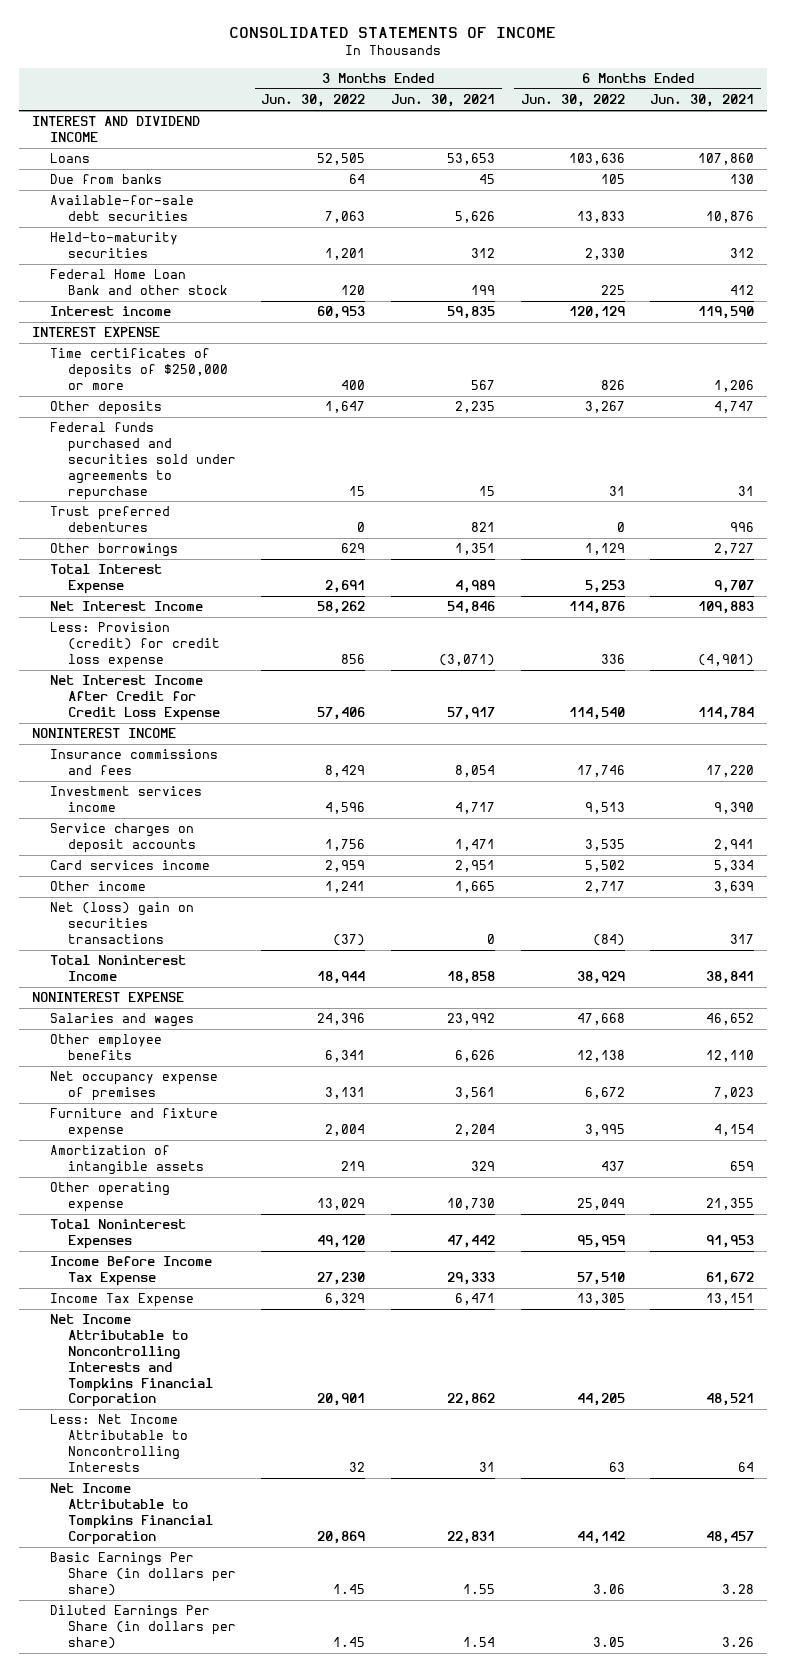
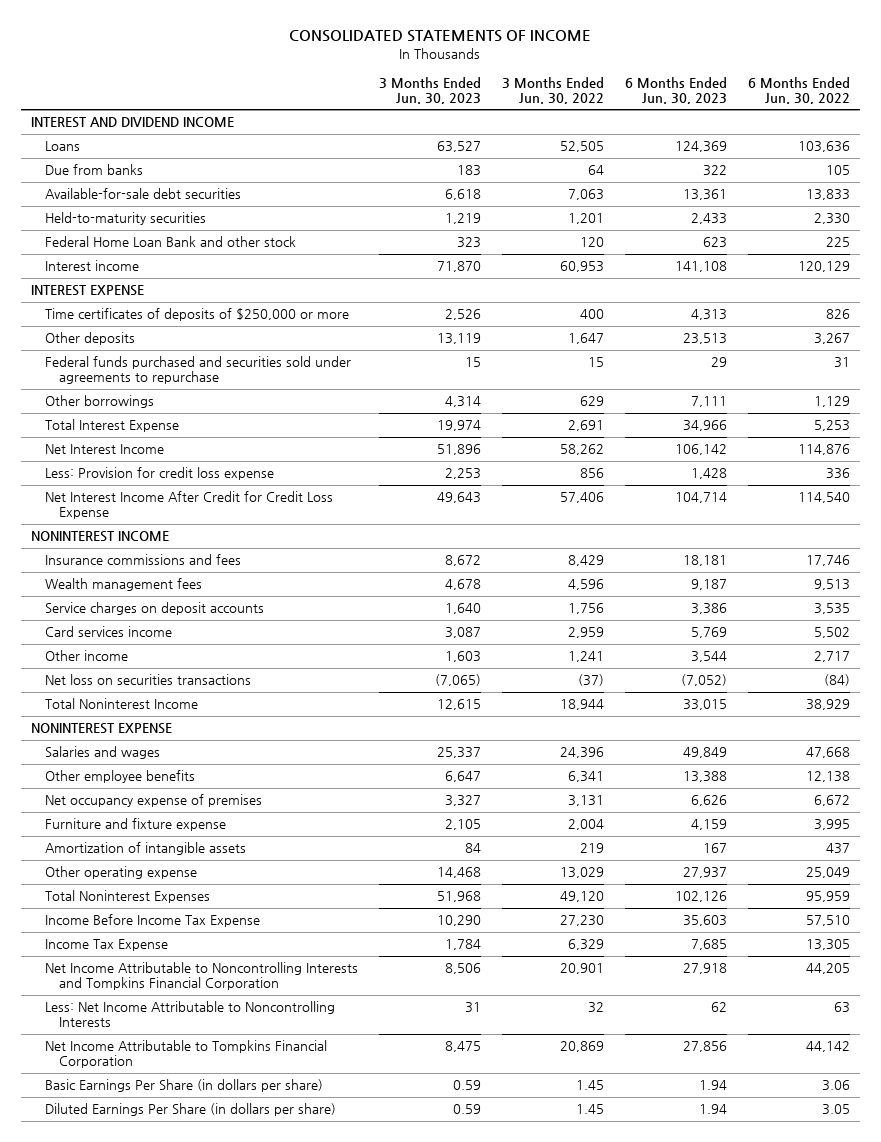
- | 3 Months Ended Jun. 30, 2022 | 3 Months Ended Jun. 30, 2021 | 6 Months Ended Jun. 30, 2022 | 6 Months Ended Jun. 30, 2021
+ | 3 Months Ended Jun. 30, 2023 | 3 Months Ended Jun. 30, 2022 | 6 Months Ended Jun. 30, 2023 | 6 Months Ended Jun. 30, 2022
- Trust preferred debentures | 0 | 821 | 0 | 996
- Less: Provision (credit) for credit loss expense | 856 | (3,071) | 336 | (4,901)
+ Less: Provision for credit loss expense | 2,253 | 856 | 1,428 | 336
- Investment services income | 4,596 | 4,717 | 9,513 | 9,390
+ Wealth management fees | 4,678 | 4,596 | 9,187 | 9,513
- Net (loss) gain on securities transactions | (37) | 0 | (84) | 317
+ Net loss on securities transactions | (7,065) | (37) | (7,052) | (84)

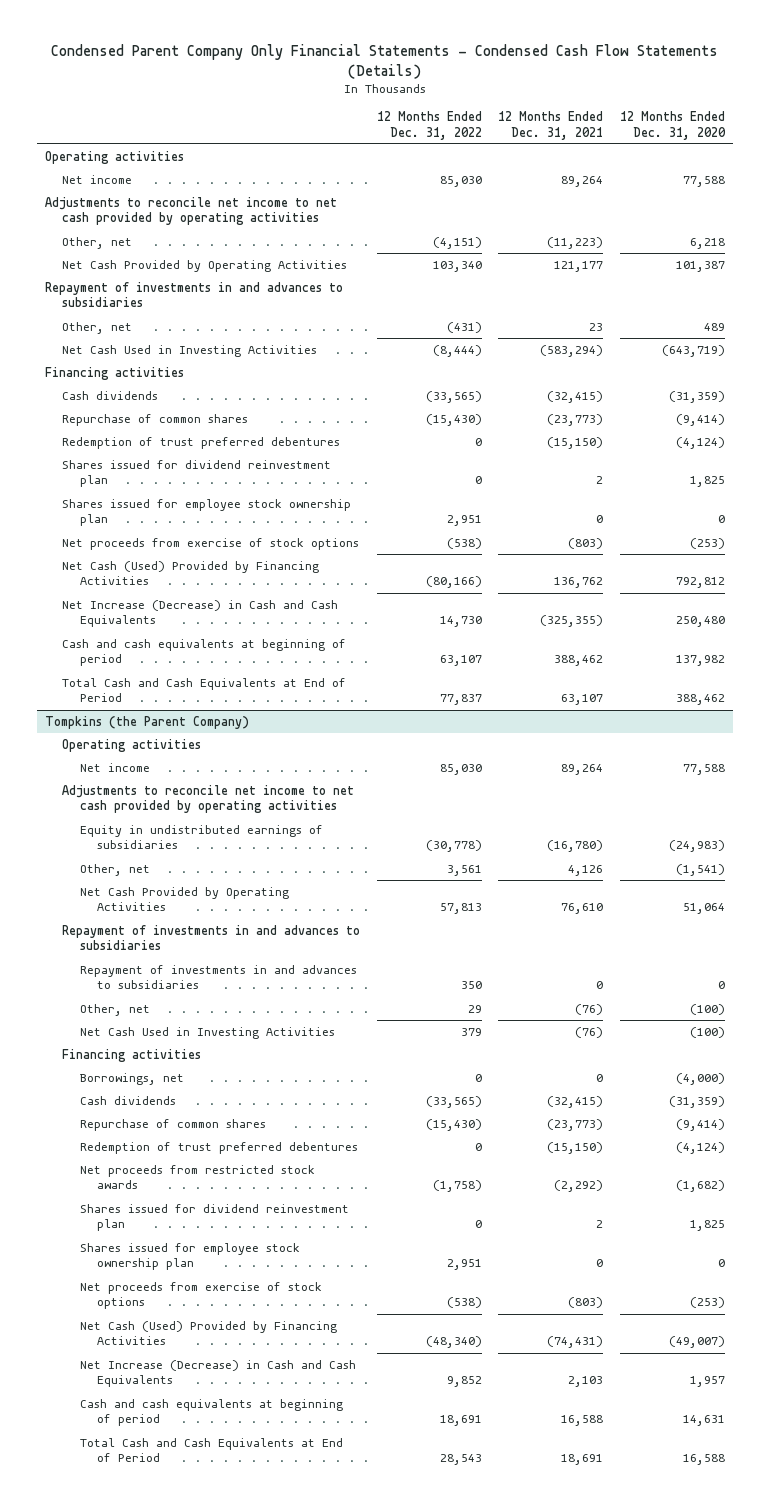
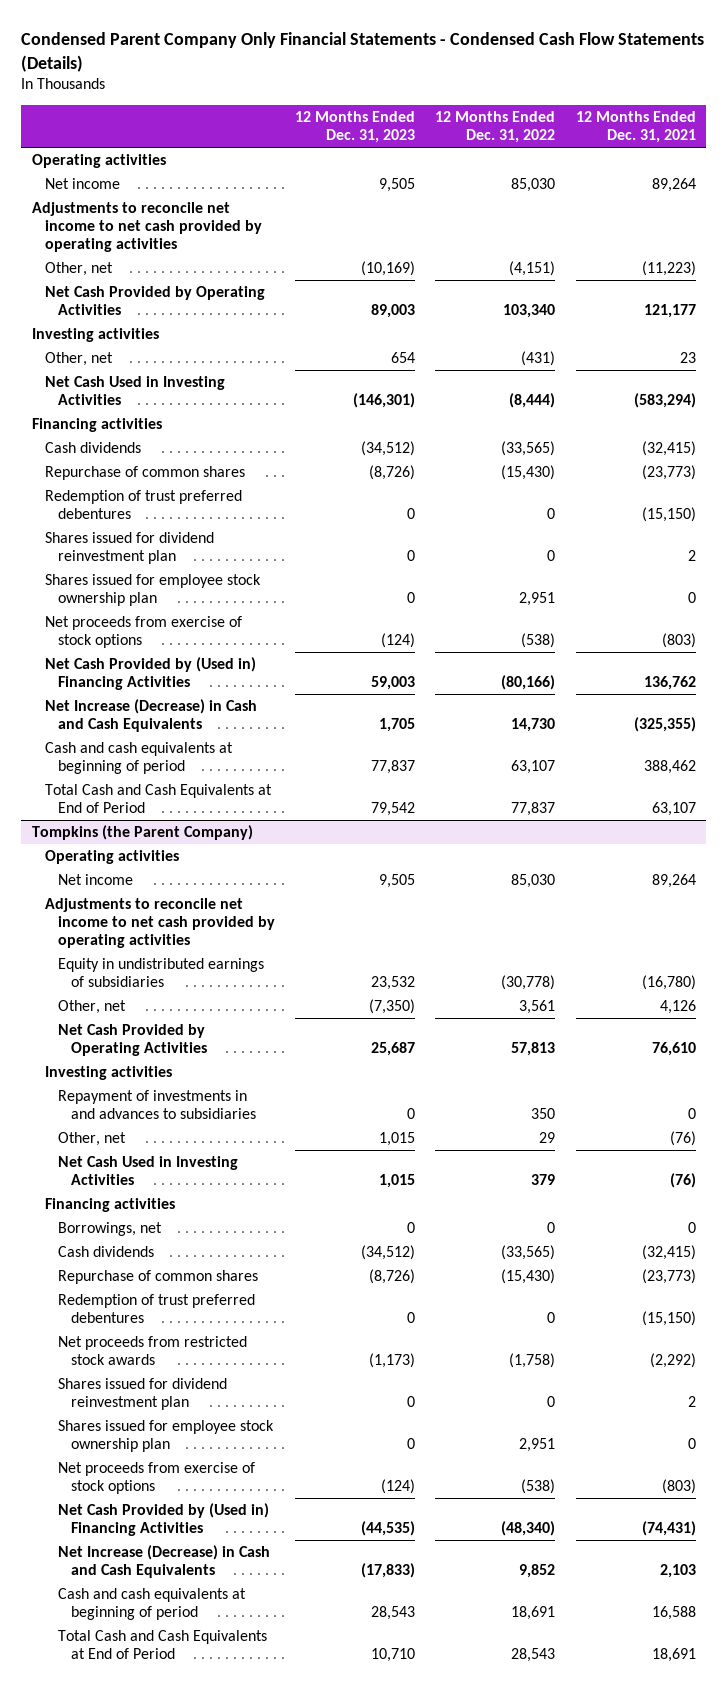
- | 12 Months Ended Dec. 31, 2022 | 12 Months Ended Dec. 31, 2021 | 12 Months Ended Dec. 31, 2020
+ | 12 Months Ended Dec. 31, 2023 | 12 Months Ended Dec. 31, 2022 | 12 Months Ended Dec. 31, 2021
- Repayment of investments in and advances to subsidiaries
+ Investing activities
- Net Cash (Used) Provided by Financing Activities | (80,166) | 136,762 | 792,812
+ Net Cash Provided by (Used in) Financing Activities | 59,003 | (80,166) | 136,762
@ Tompkins (the Parent Company)
- Repayment of investments in and advances to subsidiaries
+ Investing activities
- Net Cash (Used) Provided by Financing Activities | (48,340) | (74,431) | (49,007)
+ Net Cash Provided by (Used in) Financing Activities | (44,535) | (48,340) | (74,431)

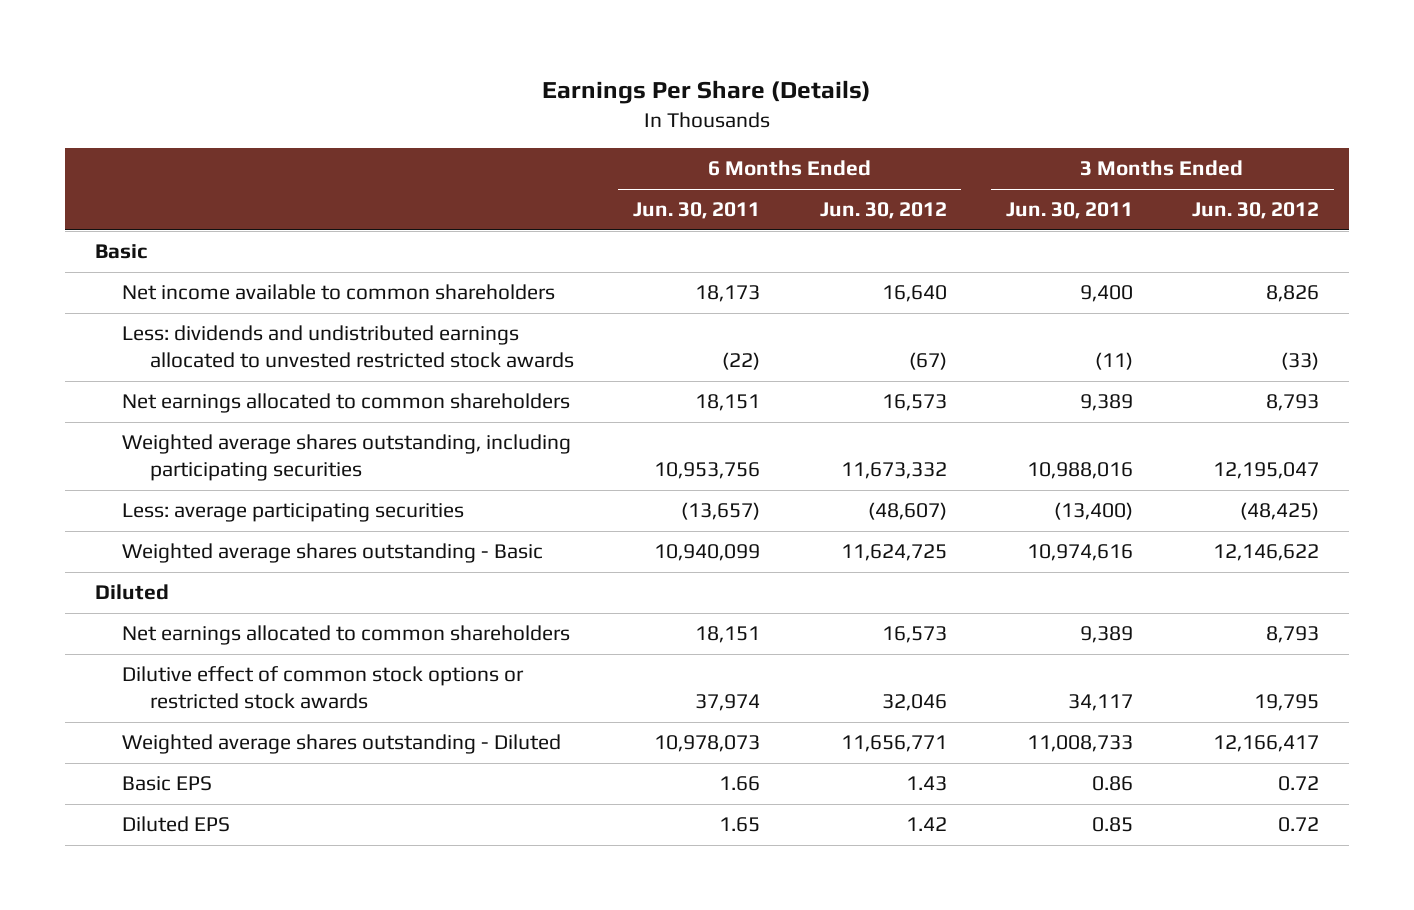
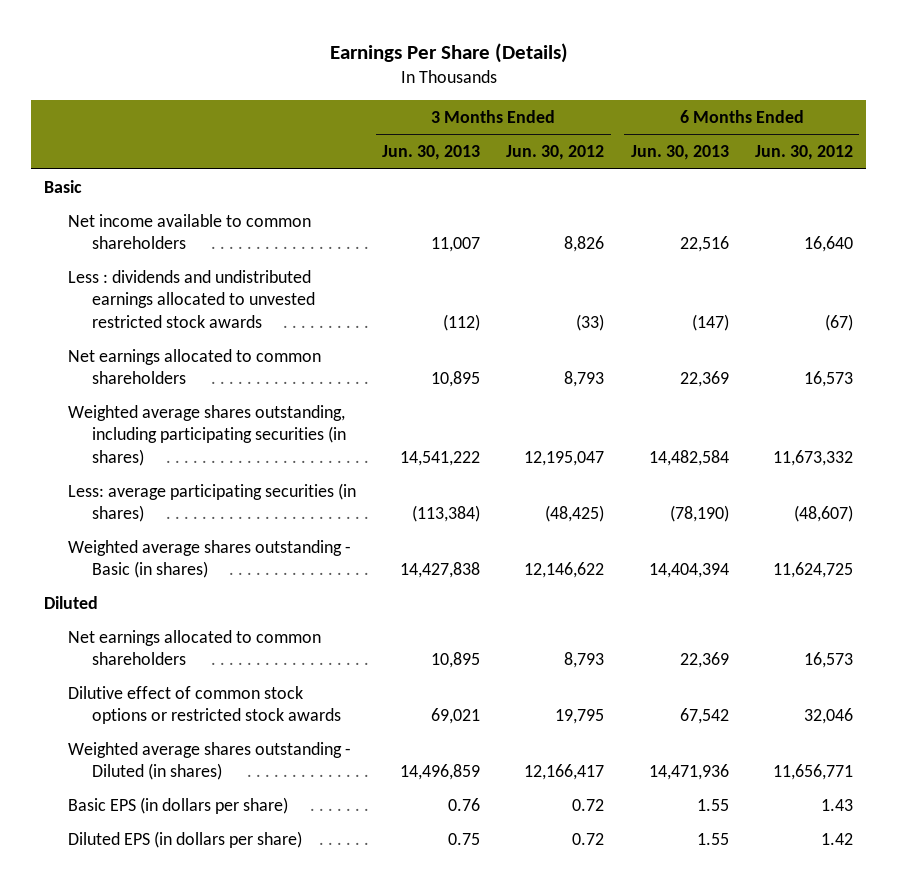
- | 6 Months Ended Jun. 30, 2011 | 6 Months Ended Jun. 30, 2012 | 3 Months Ended Jun. 30, 2011 | 3 Months Ended Jun. 30, 2012
+ | 3 Months Ended Jun. 30, 2013 | 3 Months Ended Jun. 30, 2012 | 6 Months Ended Jun. 30, 2013 | 6 Months Ended Jun. 30, 2012
- Less: dividends and undistributed earnings allocated to unvested restricted stock awards | (22) | (67) | (11) | (33)
+ Less : dividends and undistributed earnings allocated to unvested restricted stock awards | (112) | (33) | (147) | (67)
- Weighted average shares outstanding, including participating securities | 10,953,756 | 11,673,332 | 10,988,016 | 12,195,047
- Less: average participating securities | (13,657) | (48,607) | (13,400) | (48,425)
- Weighted average shares outstanding - Basic | 10,940,099 | 11,624,725 | 10,974,616 | 12,146,622
+ Weighted average shares outstanding, including participating securities (in shares) | 14,541,222 | 12,195,047 | 14,482,584 | 11,673,332
+ Less: average participating securities (in shares) | (113,384) | (48,425) | (78,190) | (48,607)
+ Weighted average shares outstanding - Basic (in shares) | 14,427,838 | 12,146,622 | 14,404,394 | 11,624,725
- Weighted average shares outstanding - Diluted | 10,978,073 | 11,656,771 | 11,008,733 | 12,166,417
- Basic EPS | 1.66 | 1.43 | 0.86 | 0.72
- Diluted EPS | 1.65 | 1.42 | 0.85 | 0.72
+ Weighted average shares outstanding - Diluted (in shares) | 14,496,859 | 12,166,417 | 14,471,936 | 11,656,771
+ Basic EPS (in dollars per share) | 0.76 | 0.72 | 1.55 | 1.43
+ Diluted EPS (in dollars per share) | 0.75 | 0.72 | 1.55 | 1.42

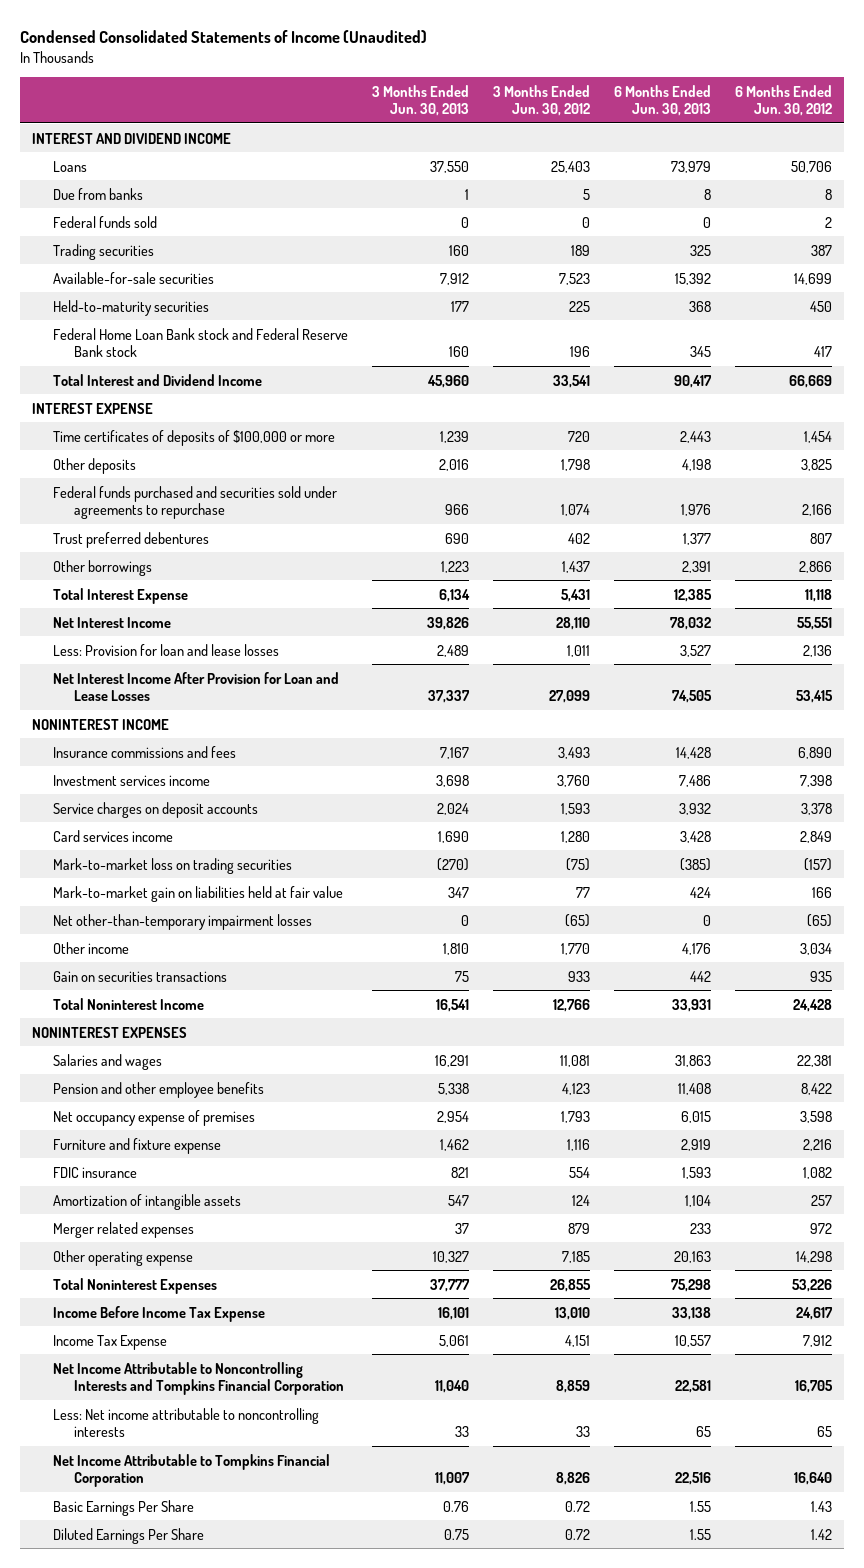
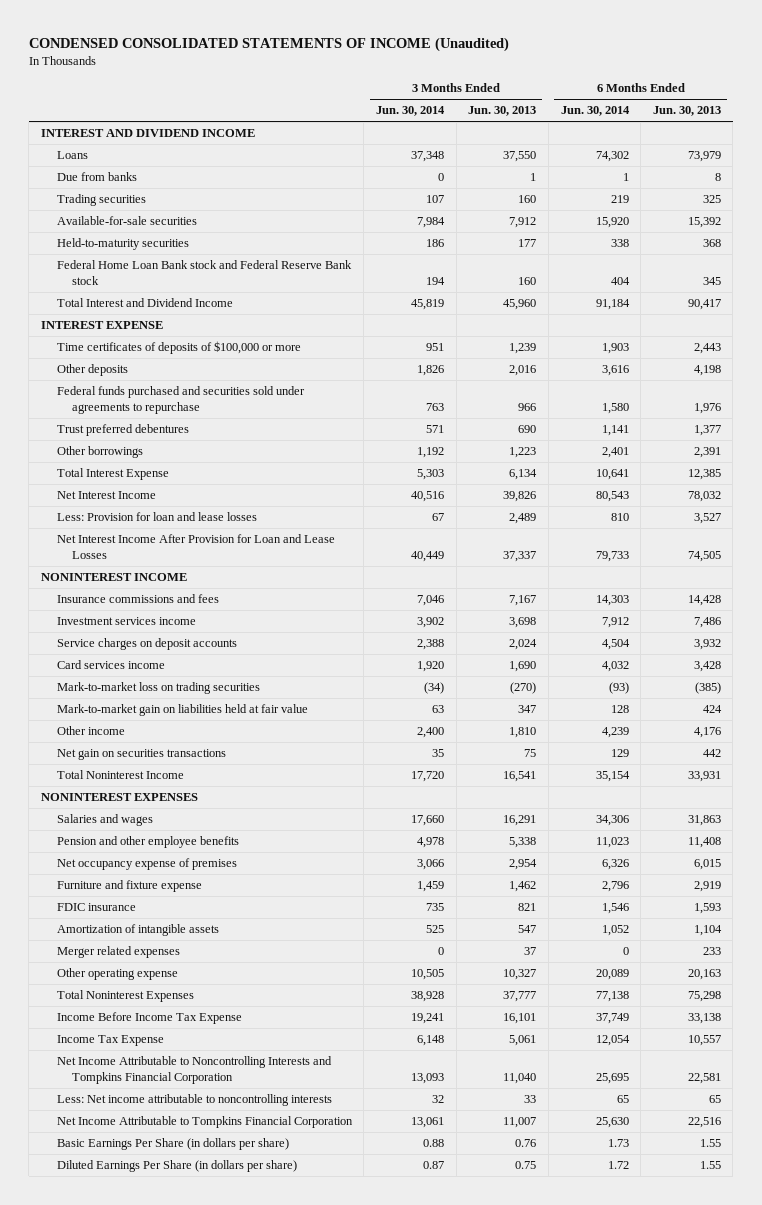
- Condensed Consolidated Statements of Income (Unaudited)
+ CONDENSED CONSOLIDATED STATEMENTS OF INCOME (Unaudited)
- | 3 Months Ended Jun. 30, 2013 | 3 Months Ended Jun. 30, 2012 | 6 Months Ended Jun. 30, 2013 | 6 Months Ended Jun. 30, 2012
+ | 3 Months Ended Jun. 30, 2014 | 3 Months Ended Jun. 30, 2013 | 6 Months Ended Jun. 30, 2014 | 6 Months Ended Jun. 30, 2013
- Federal funds sold | 0 | 0 | 0 | 2
- Net other-than-temporary impairment losses | 0 | (65) | 0 | (65)
- Gain on securities transactions | 75 | 933 | 442 | 935
+ Net gain on securities transactions | 35 | 75 | 129 | 442
- Basic Earnings Per Share | 0.76 | 0.72 | 1.55 | 1.43
- Diluted Earnings Per Share | 0.75 | 0.72 | 1.55 | 1.42
+ Basic Earnings Per Share (in dollars per share) | 0.88 | 0.76 | 1.73 | 1.55
+ Diluted Earnings Per Share (in dollars per share) | 0.87 | 0.75 | 1.72 | 1.55

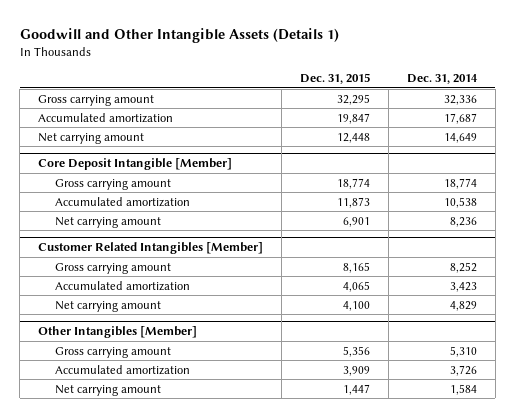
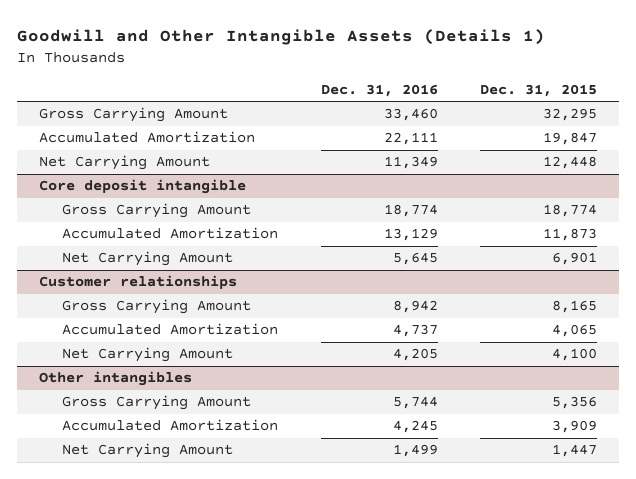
- | Dec. 31, 2015 | Dec. 31, 2014
+ | Dec. 31, 2016 | Dec. 31, 2015
- Gross carrying amount | 32,295 | 32,336
- Accumulated amortization | 19,847 | 17,687
- Net carrying amount | 12,448 | 14,649
- Core Deposit Intangible [Member]
- Gross carrying amount | 18,774 | 18,774
- Accumulated amortization | 11,873 | 10,538
- Net carrying amount | 6,901 | 8,236
- Customer Related Intangibles [Member]
- Gross carrying amount | 8,165 | 8,252
- Accumulated amortization | 4,065 | 3,423
- Net carrying amount | 4,100 | 4,829
- Other Intangibles [Member]
- Gross carrying amount | 5,356 | 5,310
- Accumulated amortization | 3,909 | 3,726
- Net carrying amount | 1,447 | 1,584
+ Gross Carrying Amount | 33,460 | 32,295
+ Accumulated Amortization | 22,111 | 19,847
+ Net Carrying Amount | 11,349 | 12,448
+ Core deposit intangible
+ Gross Carrying Amount | 18,774 | 18,774
+ Accumulated Amortization | 13,129 | 11,873
+ Net Carrying Amount | 5,645 | 6,901
+ Customer relationships
+ Gross Carrying Amount | 8,942 | 8,165
+ Accumulated Amortization | 4,737 | 4,065
+ Net Carrying Amount | 4,205 | 4,100
+ Other intangibles
+ Gross Carrying Amount | 5,744 | 5,356
+ Accumulated Amortization | 4,245 | 3,909
+ Net Carrying Amount | 1,499 | 1,447

